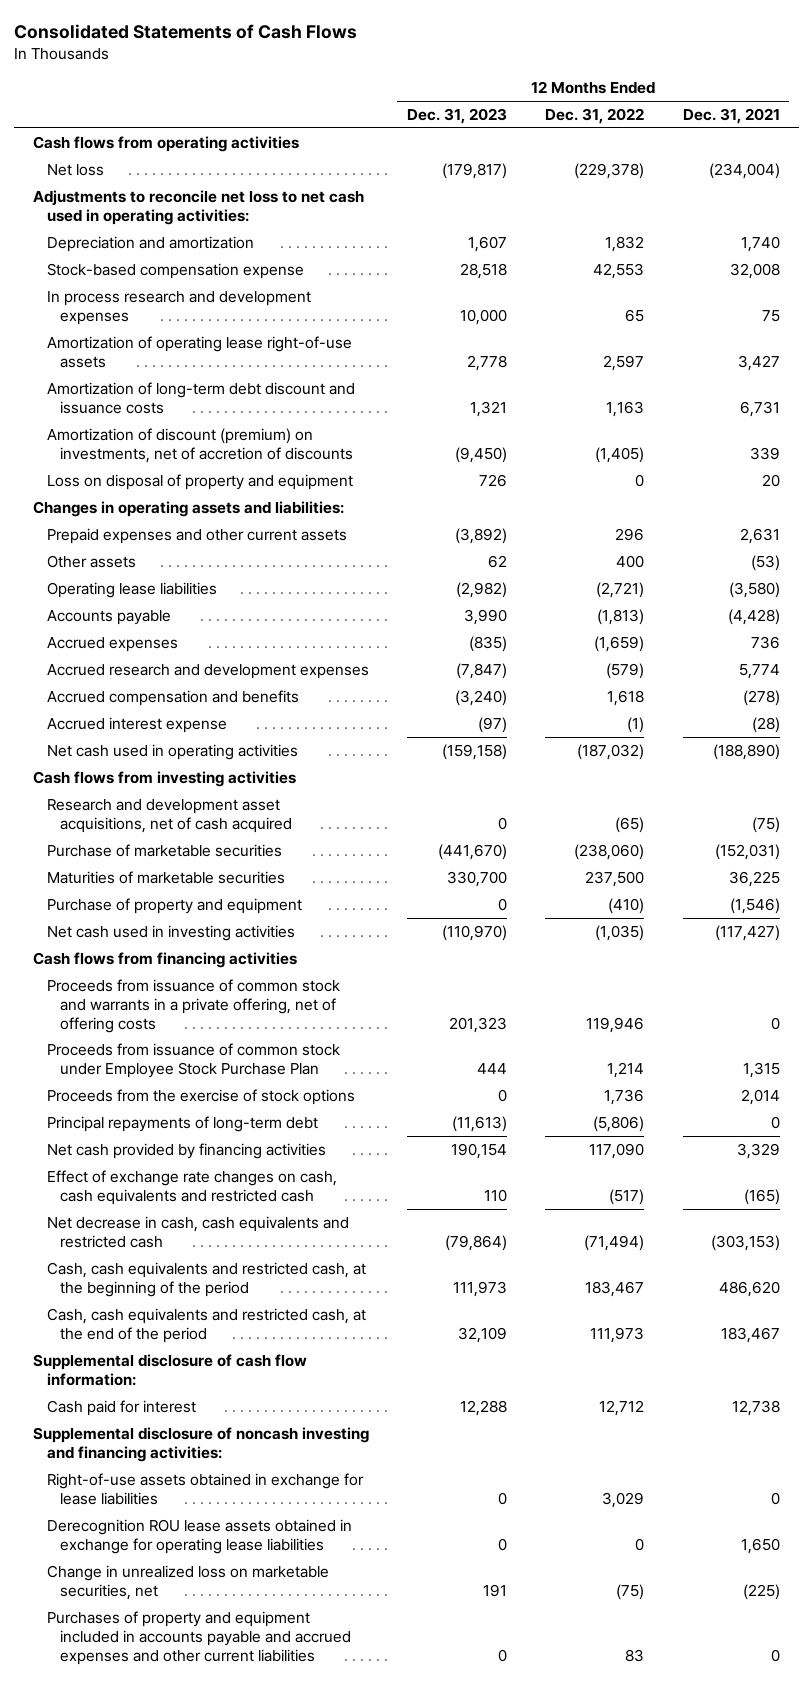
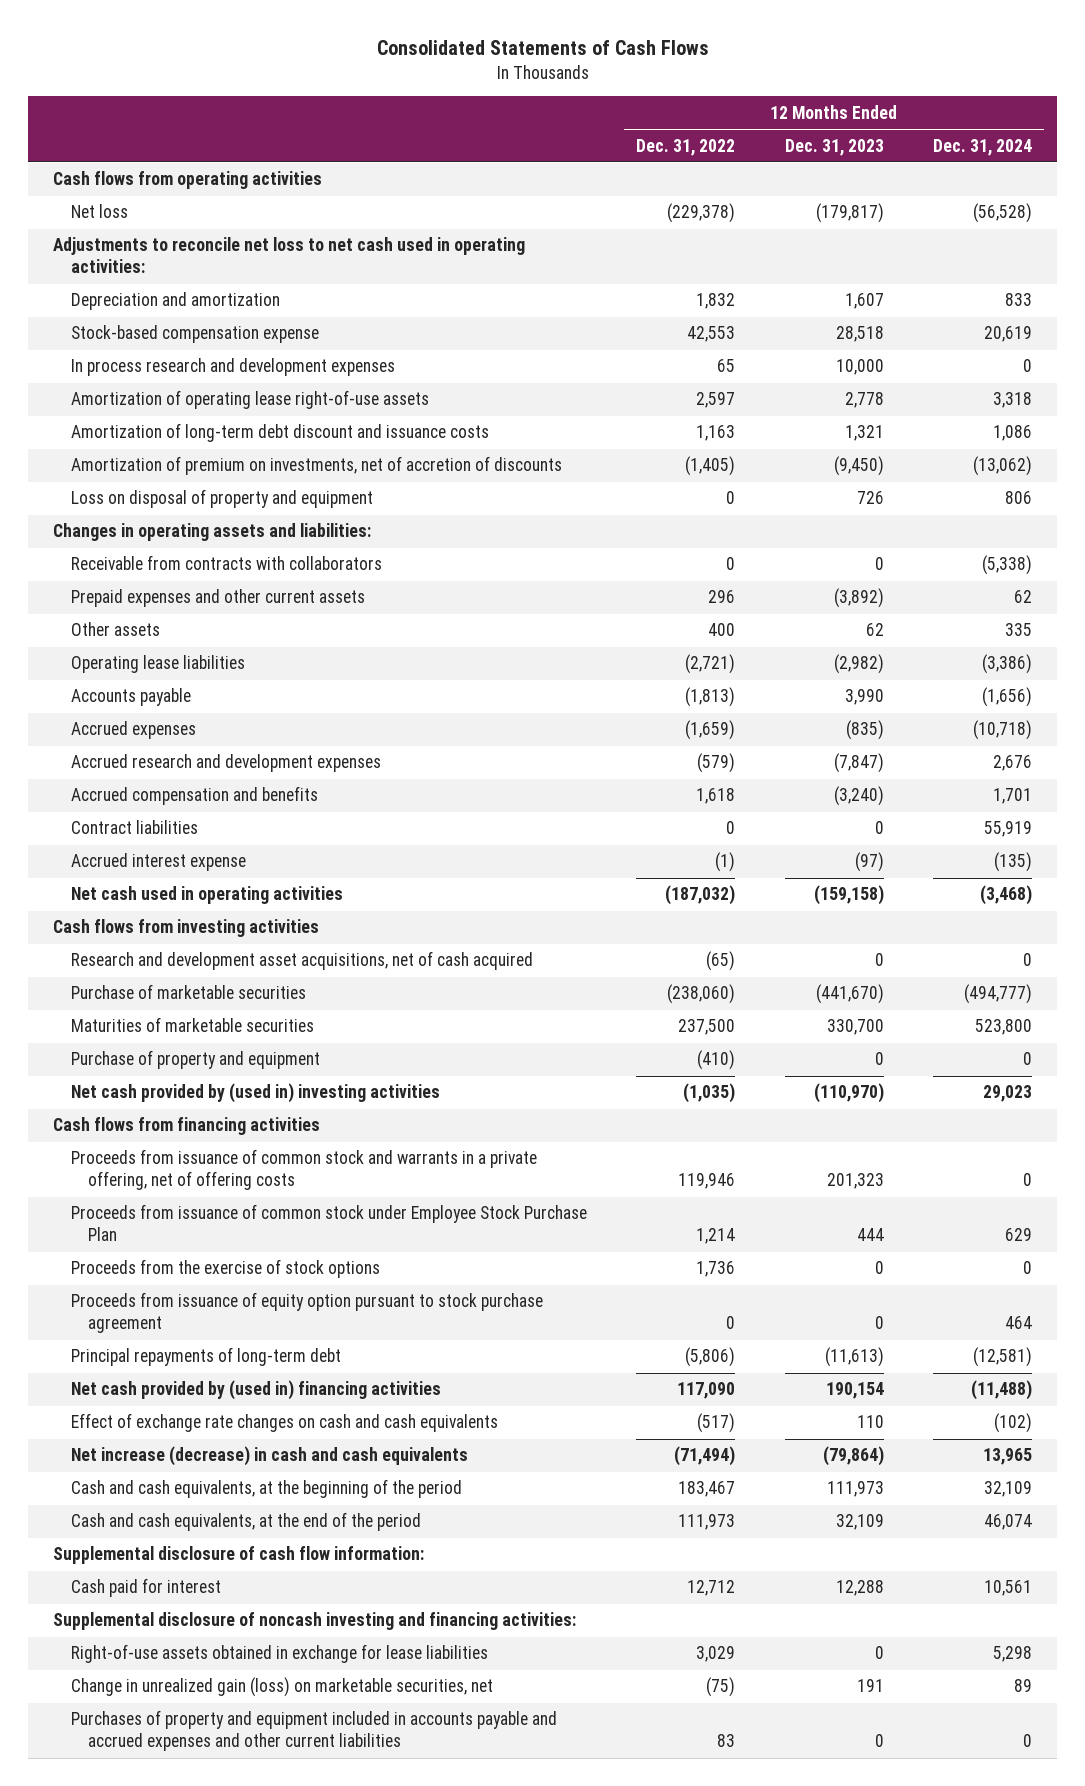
- | 12 Months Ended Dec. 31, 2023 | 12 Months Ended Dec. 31, 2022 | 12 Months Ended Dec. 31, 2021
+ | 12 Months Ended Dec. 31, 2022 | 12 Months Ended Dec. 31, 2023 | 12 Months Ended Dec. 31, 2024
- Amortization of discount (premium) on investments, net of accretion of discounts | (9,450) | (1,405) | 339
+ Amortization of premium on investments, net of accretion of discounts | (1,405) | (9,450) | (13,062)
+ Receivable from contracts with collaborators | 0 | 0 | (5,338)
+ Contract liabilities | 0 | 0 | 55,919
- Net cash used in investing activities | (110,970) | (1,035) | (117,427)
+ Net cash provided by (used in) investing activities | (1,035) | (110,970) | 29,023
+ Proceeds from issuance of equity option pursuant to stock purchase agreement | 0 | 0 | 464
- Net cash provided by financing activities | 190,154 | 117,090 | 3,329
- Effect of exchange rate changes on cash, cash equivalents and restricted cash | 110 | (517) | (165)
- Net decrease in cash, cash equivalents and restricted cash | (79,864) | (71,494) | (303,153)
- Cash, cash equivalents and restricted cash, at the beginning of the period | 111,973 | 183,467 | 486,620
- Cash, cash equivalents and restricted cash, at the end of the period | 32,109 | 111,973 | 183,467
+ Net cash provided by (used in) financing activities | 117,090 | 190,154 | (11,488)
+ Effect of exchange rate changes on cash and cash equivalents | (517) | 110 | (102)
+ Net increase (decrease) in cash and cash equivalents | (71,494) | (79,864) | 13,965
+ Cash and cash equivalents, at the beginning of the period | 183,467 | 111,973 | 32,109
+ Cash and cash equivalents, at the end of the period | 111,973 | 32,109 | 46,074
- Derecognition ROU lease assets obtained in exchange for operating lease liabilities | 0 | 0 | 1,650
- Change in unrealized loss on marketable securities, net | 191 | (75) | (225)
+ Change in unrealized gain (loss) on marketable securities, net | (75) | 191 | 89

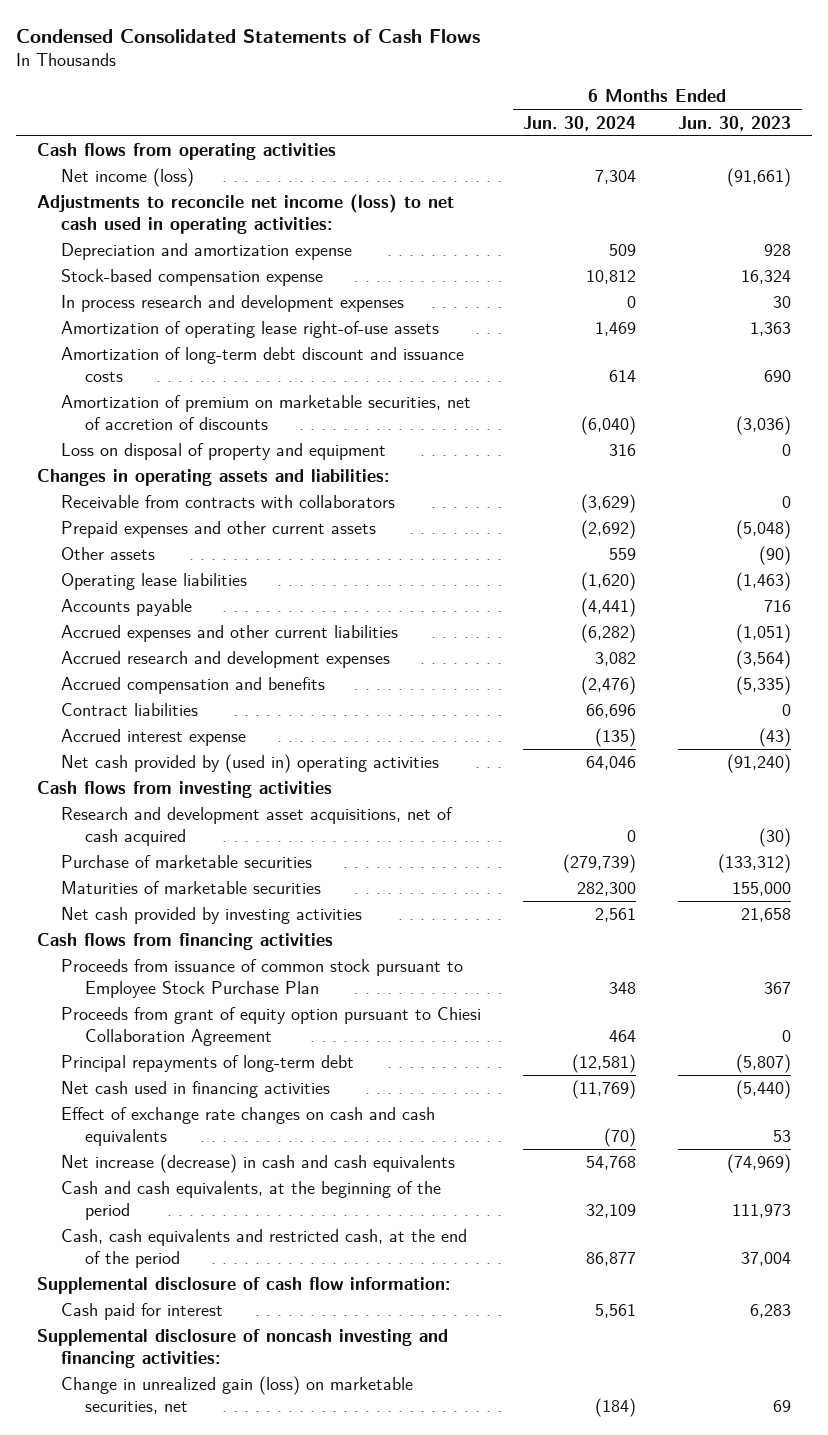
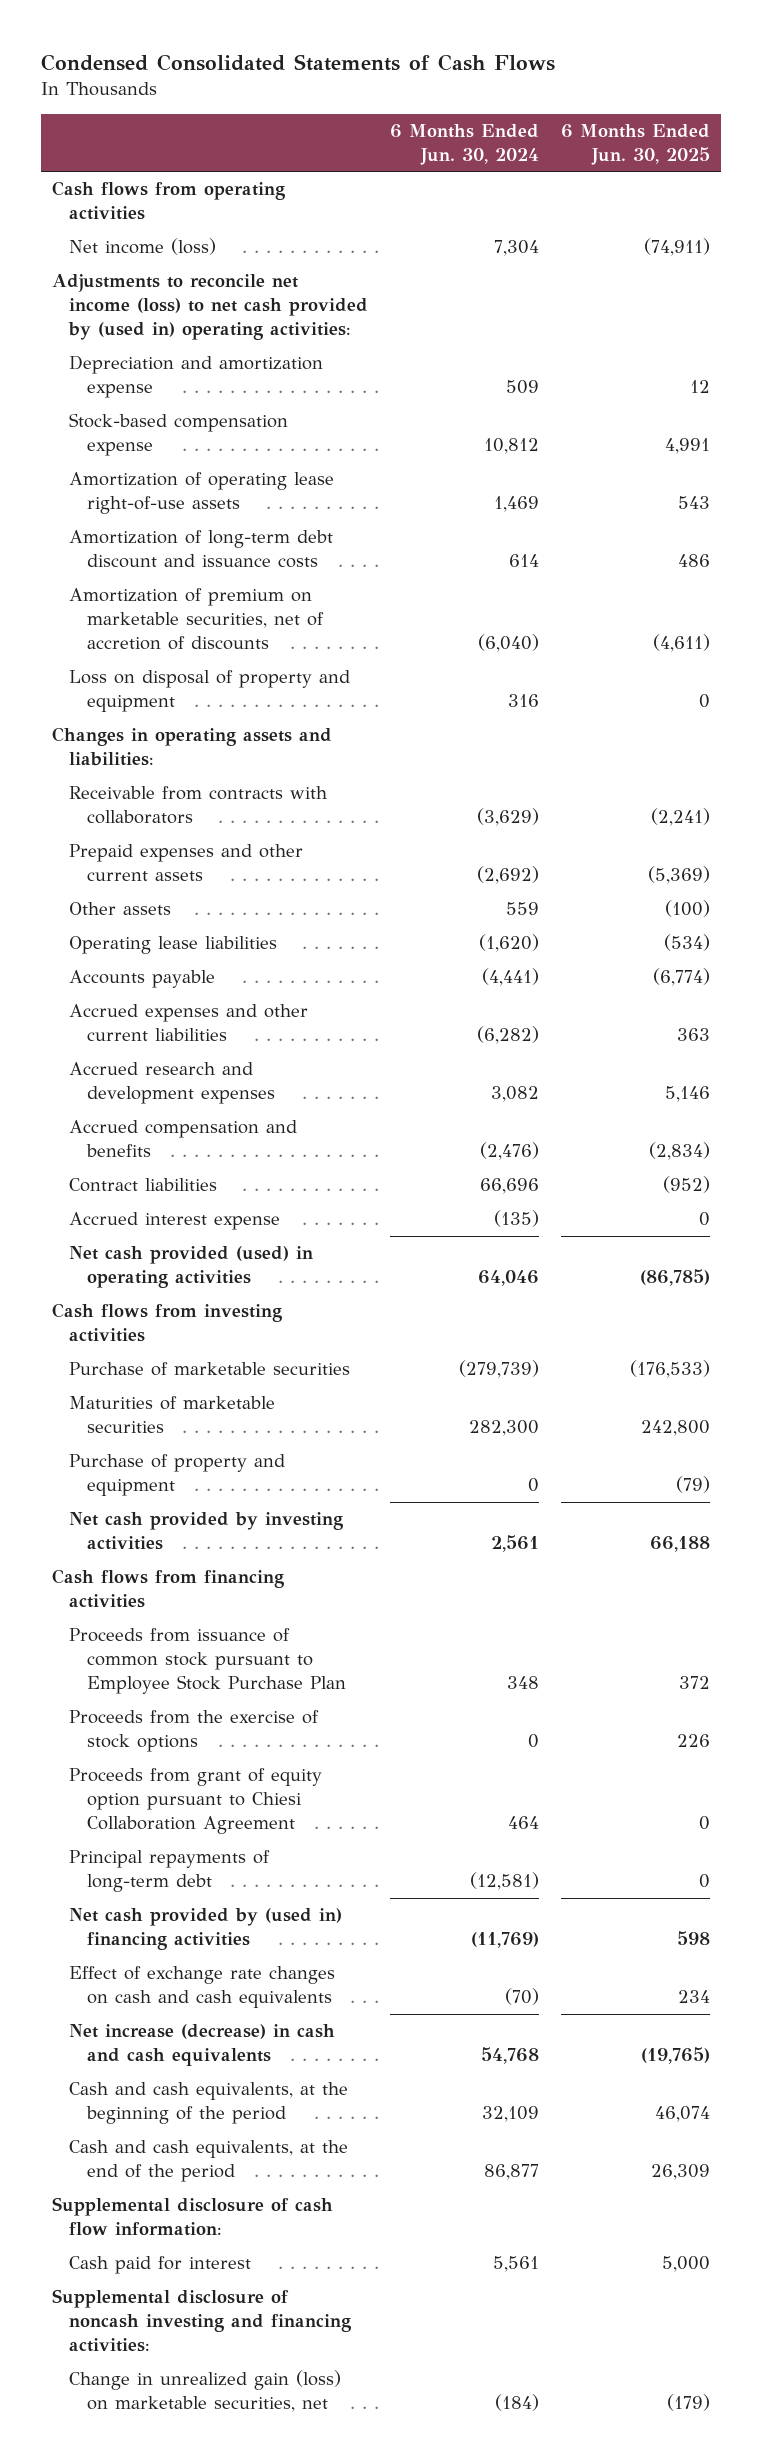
- | 6 Months Ended Jun. 30, 2024 | 6 Months Ended Jun. 30, 2023
+ | 6 Months Ended Jun. 30, 2024 | 6 Months Ended Jun. 30, 2025
- Adjustments to reconcile net income (loss) to net cash used in operating activities:
+ Adjustments to reconcile net income (loss) to net cash provided by (used in) operating activities:
- In process research and development expenses | 0 | 30
- Net cash provided by (used in) operating activities | 64,046 | (91,240)
+ Net cash provided (used) in operating activities | 64,046 | (86,785)
- Research and development asset acquisitions, net of cash acquired | 0 | (30)
+ Purchase of property and equipment | 0 | (79)
+ Proceeds from the exercise of stock options | 0 | 226
- Net cash used in financing activities | (11,769) | (5,440)
+ Net cash provided by (used in) financing activities | (11,769) | 598
- Cash, cash equivalents and restricted cash, at the end of the period | 86,877 | 37,004
+ Cash and cash equivalents, at the end of the period | 86,877 | 26,309

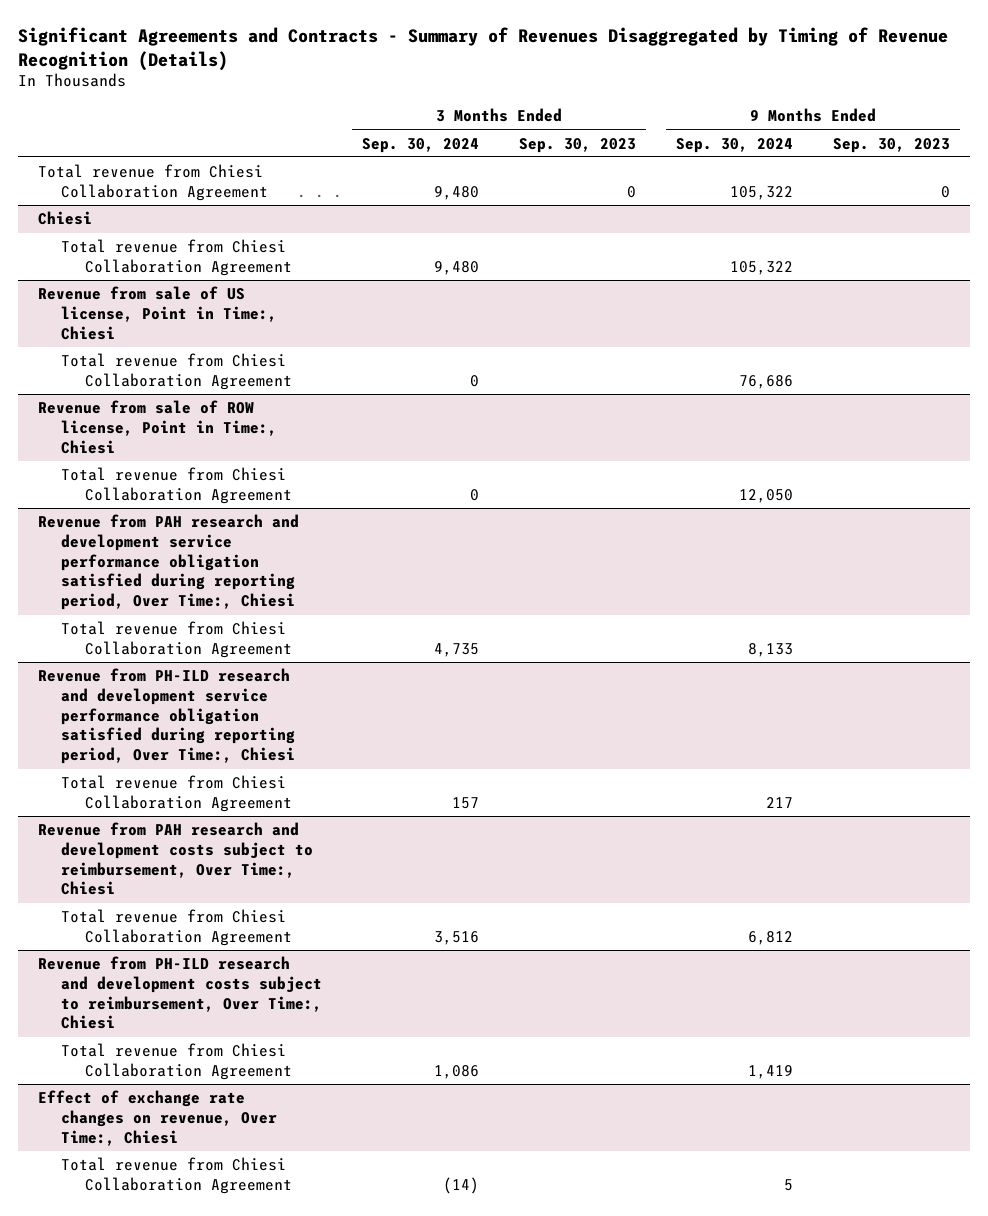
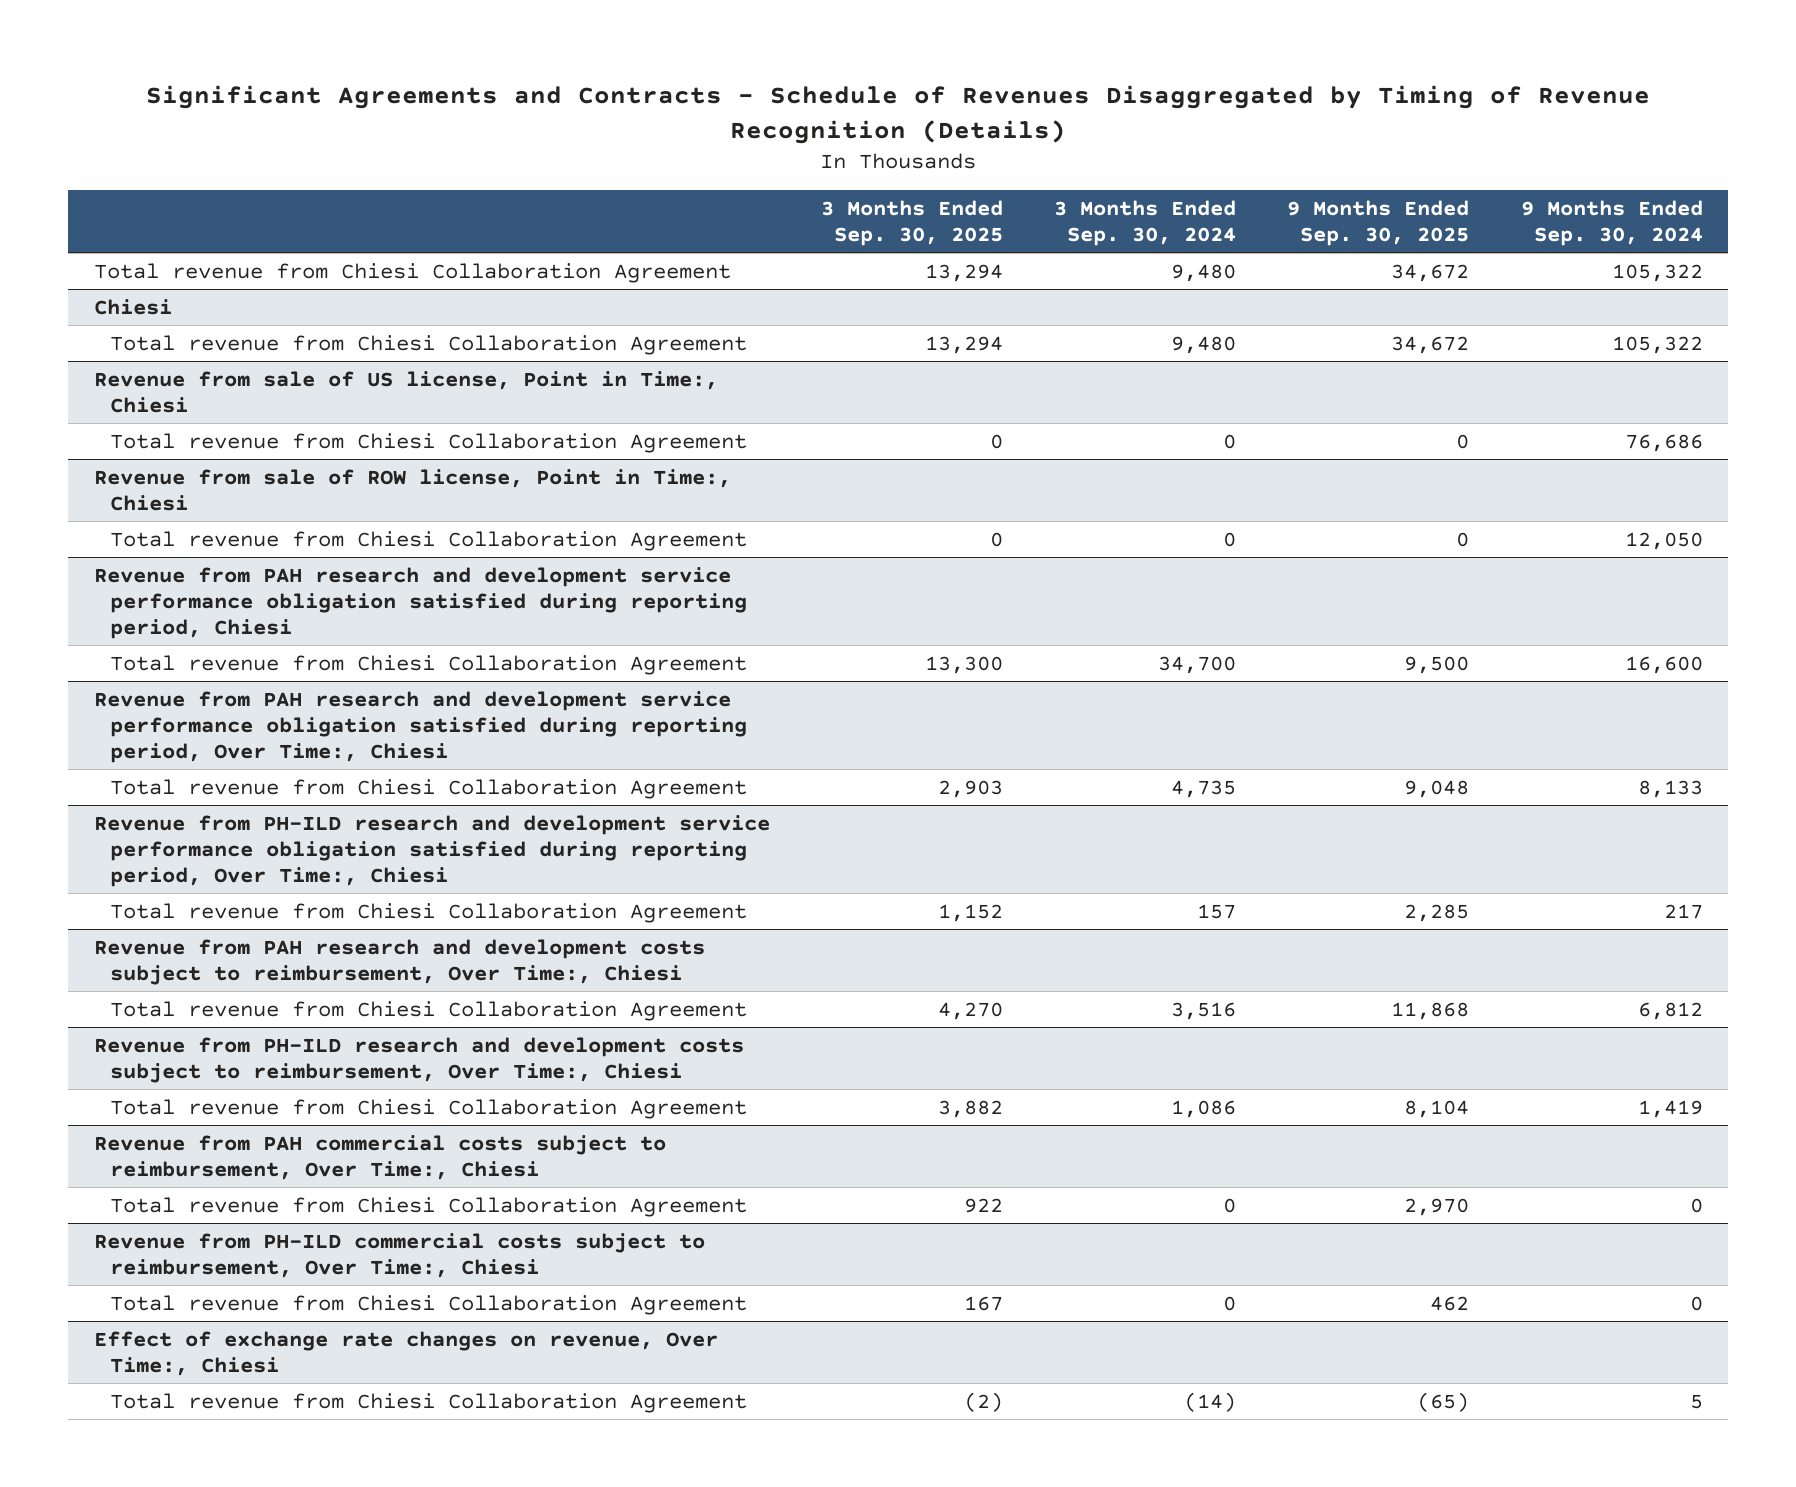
- Significant Agreements and Contracts - Summary of Revenues Disaggregated by Timing of Revenue Recognition (Details)
+ Significant Agreements and Contracts - Schedule of Revenues Disaggregated by Timing of Revenue Recognition (Details)
- | 3 Months Ended Sep. 30, 2024 | 3 Months Ended Sep. 30, 2023 | 9 Months Ended Sep. 30, 2024 | 9 Months Ended Sep. 30, 2023
+ | 3 Months Ended Sep. 30, 2025 | 3 Months Ended Sep. 30, 2024 | 9 Months Ended Sep. 30, 2025 | 9 Months Ended Sep. 30, 2024
+ Revenue from PAH research and development service performance obligation satisfied during reporting period, Chiesi
+ Total revenue from Chiesi Collaboration Agreement | 13,300 | 34,700 | 9,500 | 16,600
+ Revenue from PAH commercial costs subject to reimbursement, Over Time:, Chiesi
+ Total revenue from Chiesi Collaboration Agreement | 922 | 0 | 2,970 | 0
+ Revenue from PH-ILD commercial costs subject to reimbursement, Over Time:, Chiesi
+ Total revenue from Chiesi Collaboration Agreement | 167 | 0 | 462 | 0

